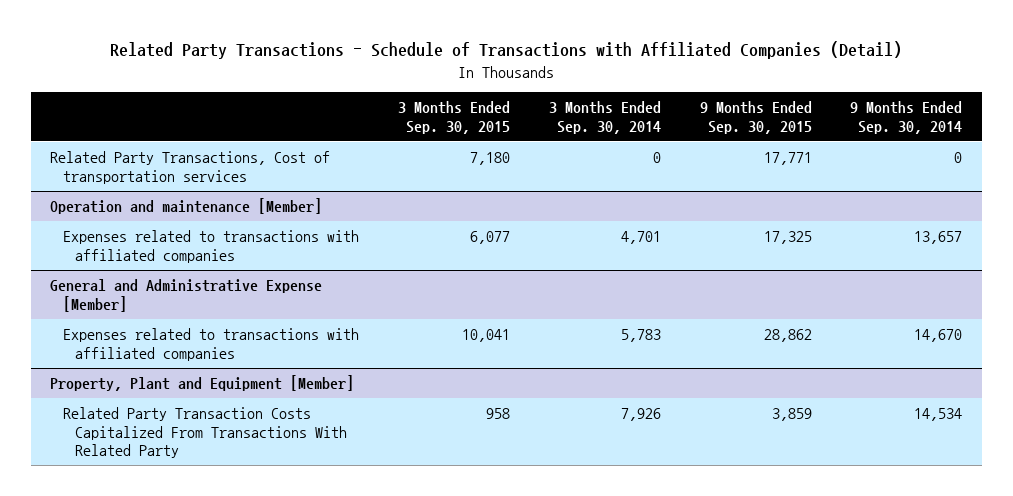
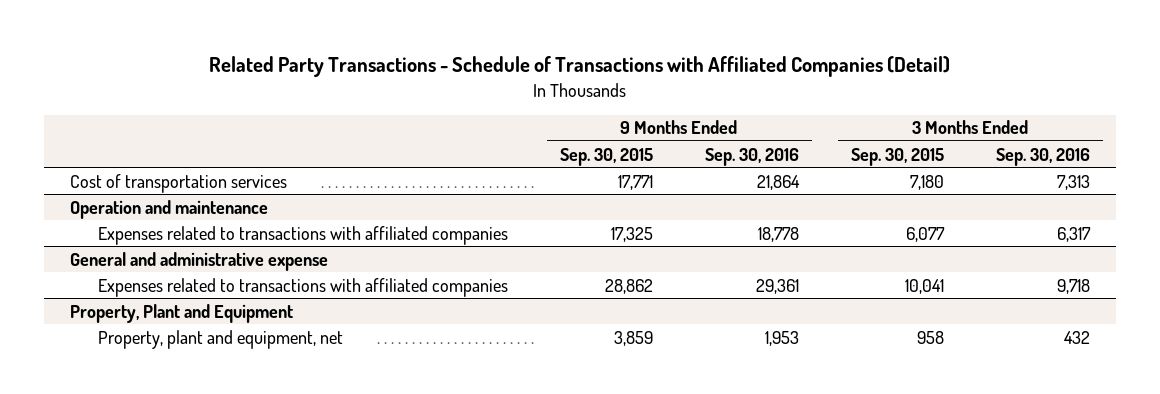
- | 3 Months Ended Sep. 30, 2015 | 3 Months Ended Sep. 30, 2014 | 9 Months Ended Sep. 30, 2015 | 9 Months Ended Sep. 30, 2014
+ | 9 Months Ended Sep. 30, 2015 | 9 Months Ended Sep. 30, 2016 | 3 Months Ended Sep. 30, 2015 | 3 Months Ended Sep. 30, 2016
- Related Party Transactions, Cost of transportation services | 7,180 | 0 | 17,771 | 0
- Operation and maintenance [Member]
+ Cost of transportation services | 17,771 | 21,864 | 7,180 | 7,313
+ Operation and maintenance
- General and Administrative Expense [Member]
+ General and administrative expense
- Property, Plant and Equipment [Member]
- Related Party Transaction Costs Capitalized From Transactions With Related Party | 958 | 7,926 | 3,859 | 14,534
+ Property, Plant and Equipment
+ Property, plant and equipment, net | 3,859 | 1,953 | 958 | 432

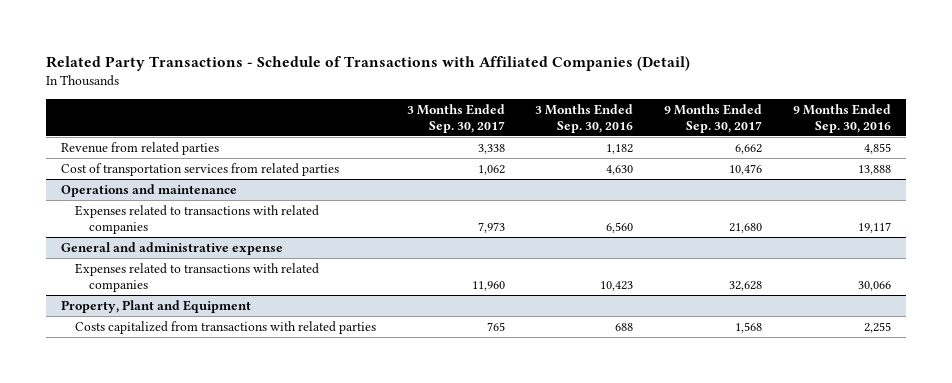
- | 9 Months Ended Sep. 30, 2015 | 9 Months Ended Sep. 30, 2016 | 3 Months Ended Sep. 30, 2015 | 3 Months Ended Sep. 30, 2016
+ | 3 Months Ended Sep. 30, 2017 | 3 Months Ended Sep. 30, 2016 | 9 Months Ended Sep. 30, 2017 | 9 Months Ended Sep. 30, 2016
- Cost of transportation services | 17,771 | 21,864 | 7,180 | 7,313
- Operation and maintenance
- Expenses related to transactions with affiliated companies | 17,325 | 18,778 | 6,077 | 6,317
+ Revenue from related parties | 3,338 | 1,182 | 6,662 | 4,855
+ Cost of transportation services from related parties | 1,062 | 4,630 | 10,476 | 13,888
+ Operations and maintenance
+ Expenses related to transactions with related companies | 7,973 | 6,560 | 21,680 | 19,117
@ General and administrative expense
- Expenses related to transactions with affiliated companies | 28,862 | 29,361 | 10,041 | 9,718
+ Expenses related to transactions with related companies | 11,960 | 10,423 | 32,628 | 30,066
@ Property, Plant and Equipment
- Property, plant and equipment, net | 3,859 | 1,953 | 958 | 432
+ Costs capitalized from transactions with related parties | 765 | 688 | 1,568 | 2,255

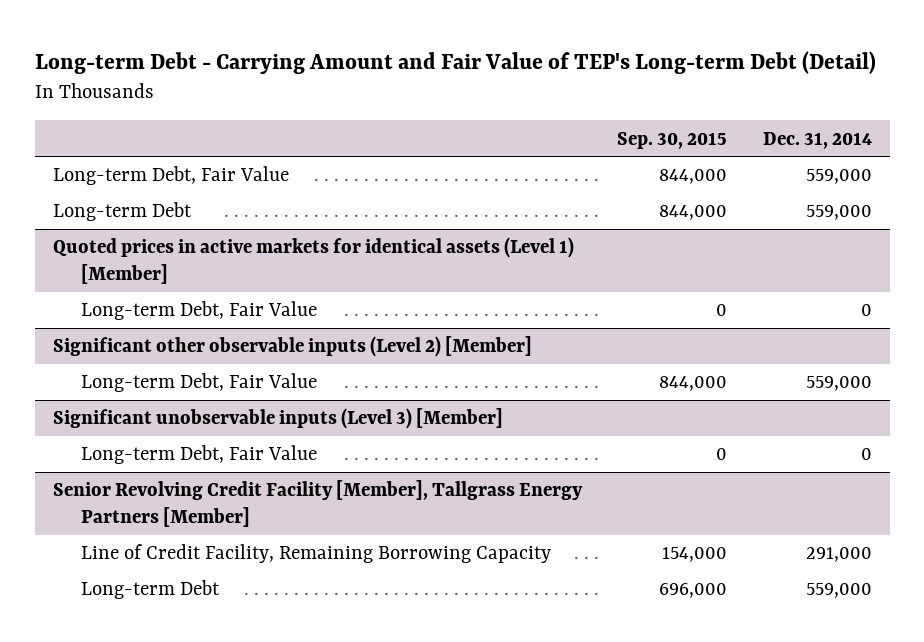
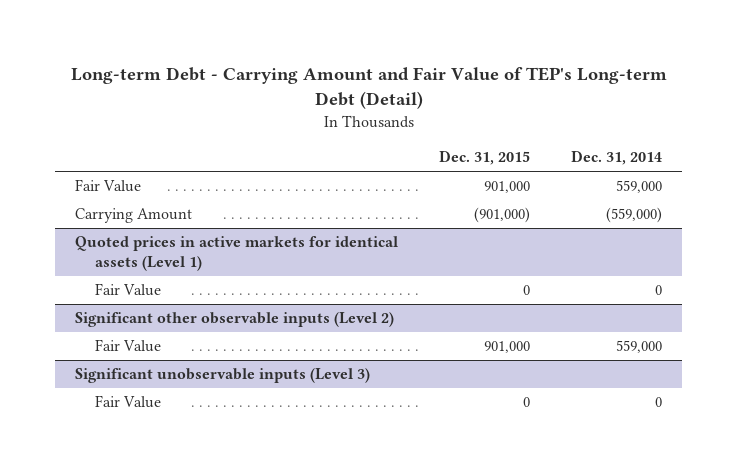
- | Sep. 30, 2015 | Dec. 31, 2014
+ | Dec. 31, 2015 | Dec. 31, 2014
- Long-term Debt, Fair Value | 844,000 | 559,000
- Long-term Debt | 844,000 | 559,000
- Quoted prices in active markets for identical assets (Level 1) [Member]
- Long-term Debt, Fair Value | 0 | 0
- Significant other observable inputs (Level 2) [Member]
- Long-term Debt, Fair Value | 844,000 | 559,000
- Significant unobservable inputs (Level 3) [Member]
- Long-term Debt, Fair Value | 0 | 0
- Senior Revolving Credit Facility [Member], Tallgrass Energy Partners [Member]
- Line of Credit Facility, Remaining Borrowing Capacity | 154,000 | 291,000
- Long-term Debt | 696,000 | 559,000
+ Fair Value | 901,000 | 559,000
+ Carrying Amount | (901,000) | (559,000)
+ Quoted prices in active markets for identical assets (Level 1)
+ Fair Value | 0 | 0
+ Significant other observable inputs (Level 2)
+ Fair Value | 901,000 | 559,000
+ Significant unobservable inputs (Level 3)
+ Fair Value | 0 | 0

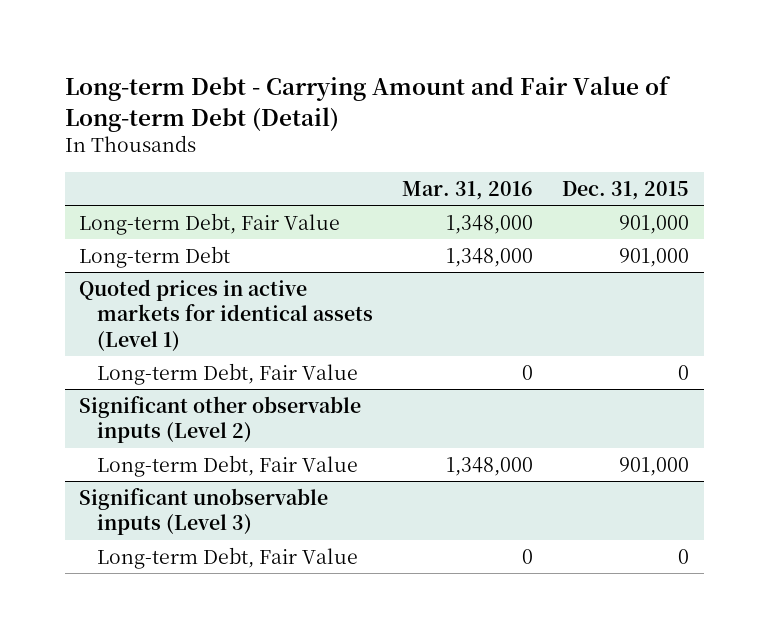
- Long-term Debt - Carrying Amount and Fair Value of TEP's Long-term Debt (Detail)
+ Long-term Debt - Carrying Amount and Fair Value of Long-term Debt (Detail)
- | Dec. 31, 2015 | Dec. 31, 2014
+ | Mar. 31, 2016 | Dec. 31, 2015
- Fair Value | 901,000 | 559,000
- Carrying Amount | (901,000) | (559,000)
+ Long-term Debt, Fair Value | 1,348,000 | 901,000
+ Long-term Debt | 1,348,000 | 901,000
@ Quoted prices in active markets for identical assets (Level 1)
- Fair Value | 0 | 0
+ Long-term Debt, Fair Value | 0 | 0
@ Significant other observable inputs (Level 2)
- Fair Value | 901,000 | 559,000
+ Long-term Debt, Fair Value | 1,348,000 | 901,000
@ Significant unobservable inputs (Level 3)
- Fair Value | 0 | 0
+ Long-term Debt, Fair Value | 0 | 0

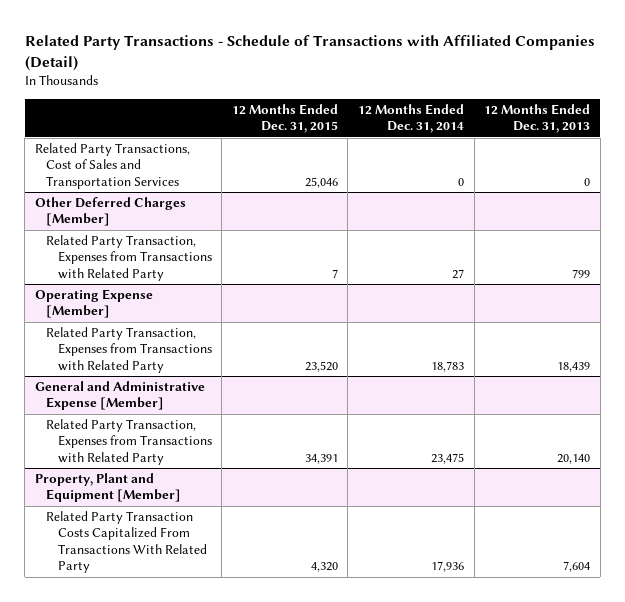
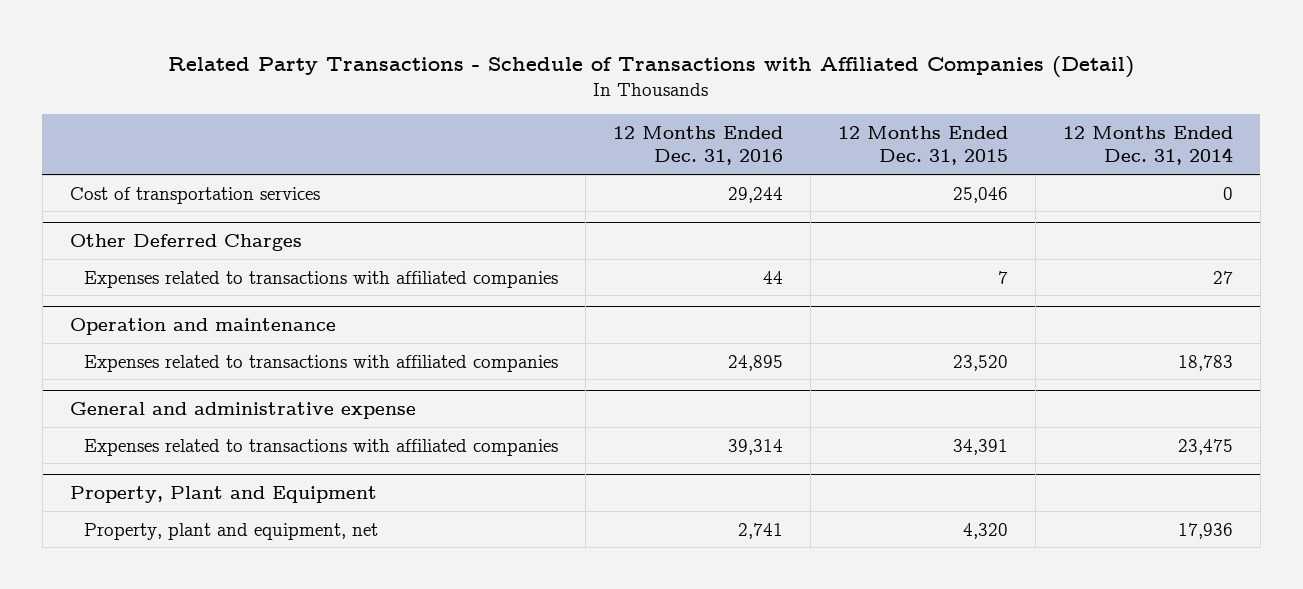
- | 12 Months Ended Dec. 31, 2015 | 12 Months Ended Dec. 31, 2014 | 12 Months Ended Dec. 31, 2013
+ | 12 Months Ended Dec. 31, 2016 | 12 Months Ended Dec. 31, 2015 | 12 Months Ended Dec. 31, 2014
- Related Party Transactions, Cost of Sales and Transportation Services | 25,046 | 0 | 0
- Other Deferred Charges [Member]
- Related Party Transaction, Expenses from Transactions with Related Party | 7 | 27 | 799
- Operating Expense [Member]
- Related Party Transaction, Expenses from Transactions with Related Party | 23,520 | 18,783 | 18,439
- General and Administrative Expense [Member]
- Related Party Transaction, Expenses from Transactions with Related Party | 34,391 | 23,475 | 20,140
- Property, Plant and Equipment [Member]
- Related Party Transaction Costs Capitalized From Transactions With Related Party | 4,320 | 17,936 | 7,604
+ Cost of transportation services | 29,244 | 25,046 | 0
+ Other Deferred Charges
+ Expenses related to transactions with affiliated companies | 44 | 7 | 27
+ Operation and maintenance
+ Expenses related to transactions with affiliated companies | 24,895 | 23,520 | 18,783
+ General and administrative expense
+ Expenses related to transactions with affiliated companies | 39,314 | 34,391 | 23,475
+ Property, Plant and Equipment
+ Property, plant and equipment, net | 2,741 | 4,320 | 17,936

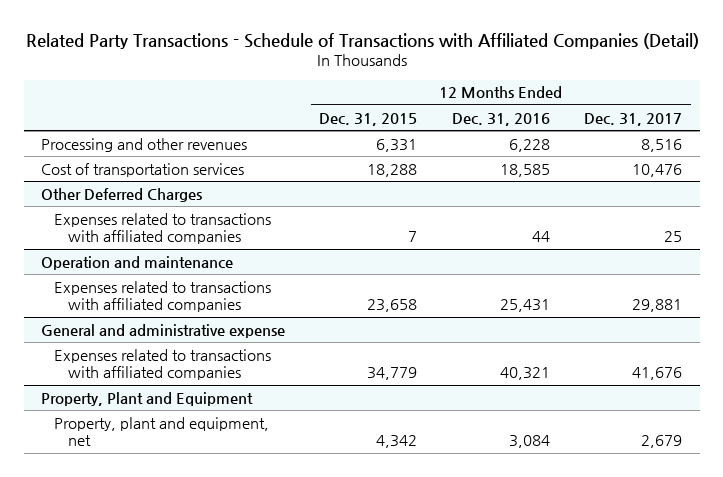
- | 12 Months Ended Dec. 31, 2016 | 12 Months Ended Dec. 31, 2015 | 12 Months Ended Dec. 31, 2014
+ | 12 Months Ended Dec. 31, 2015 | 12 Months Ended Dec. 31, 2016 | 12 Months Ended Dec. 31, 2017
- Cost of transportation services | 29,244 | 25,046 | 0
+ Processing and other revenues | 6,331 | 6,228 | 8,516
+ Cost of transportation services | 18,288 | 18,585 | 10,476
@ Operation and maintenance
- Expenses related to transactions with affiliated companies | 24,895 | 23,520 | 18,783
+ Expenses related to transactions with affiliated companies | 23,658 | 25,431 | 29,881
@ General and administrative expense
- Expenses related to transactions with affiliated companies | 39,314 | 34,391 | 23,475
+ Expenses related to transactions with affiliated companies | 34,779 | 40,321 | 41,676
@ Property, Plant and Equipment
- Property, plant and equipment, net | 2,741 | 4,320 | 17,936
+ Property, plant and equipment, net | 4,342 | 3,084 | 2,679

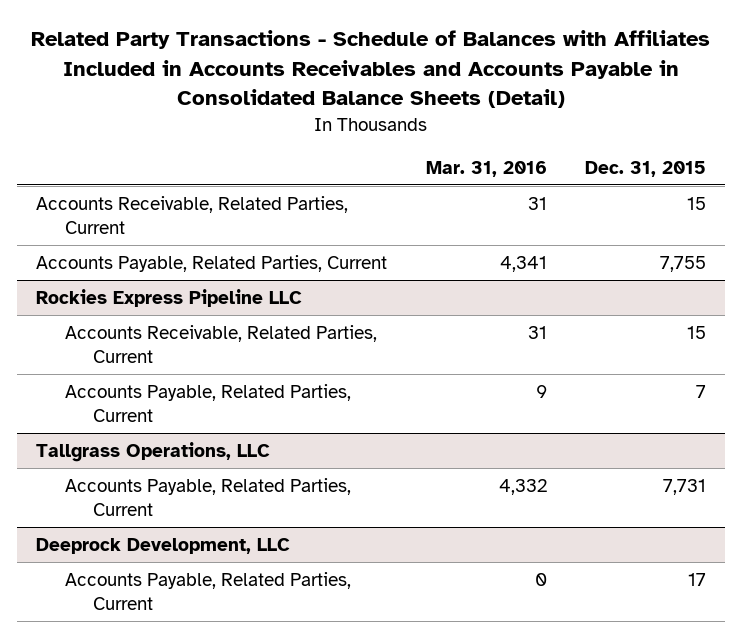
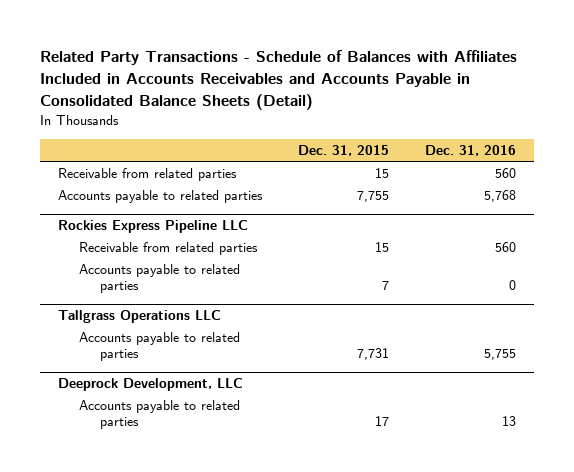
- | Mar. 31, 2016 | Dec. 31, 2015
+ | Dec. 31, 2015 | Dec. 31, 2016
- Accounts Receivable, Related Parties, Current | 31 | 15
- Accounts Payable, Related Parties, Current | 4,341 | 7,755
+ Receivable from related parties | 15 | 560
+ Accounts payable to related parties | 7,755 | 5,768
@ Rockies Express Pipeline LLC
- Accounts Receivable, Related Parties, Current | 31 | 15
- Accounts Payable, Related Parties, Current | 9 | 7
- Tallgrass Operations, LLC
- Accounts Payable, Related Parties, Current | 4,332 | 7,731
@ Rockies Express Pipeline LLC
+ Receivable from related parties | 15 | 560
+ Accounts payable to related parties | 7 | 0
+ Tallgrass Operations LLC
+ Accounts payable to related parties | 7,731 | 5,755
@ Deeprock Development, LLC
- Accounts Payable, Related Parties, Current | 0 | 17
+ Accounts payable to related parties | 17 | 13

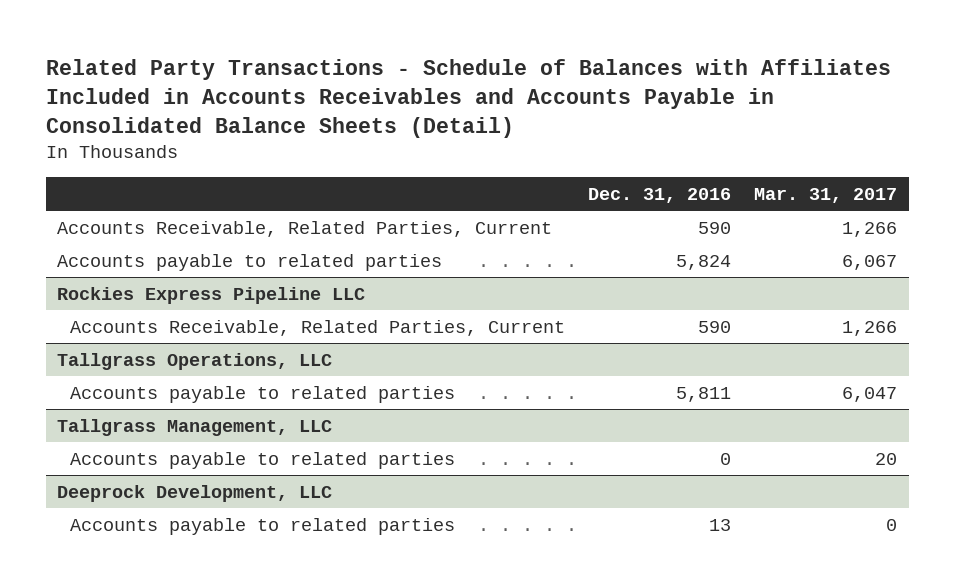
- | Dec. 31, 2015 | Dec. 31, 2016
+ | Dec. 31, 2016 | Mar. 31, 2017
- Receivable from related parties | 15 | 560
- Accounts payable to related parties | 7,755 | 5,768
+ Accounts Receivable, Related Parties, Current | 590 | 1,266
+ Accounts payable to related parties | 5,824 | 6,067
@ Rockies Express Pipeline LLC
- Receivable from related parties | 15 | 560
+ Accounts Receivable, Related Parties, Current | 590 | 1,266
+ Tallgrass Operations, LLC
+ Accounts payable to related parties | 5,811 | 6,047
+ Tallgrass Management, LLC
- Tallgrass Operations LLC
- Accounts payable to related parties | 7,731 | 5,755

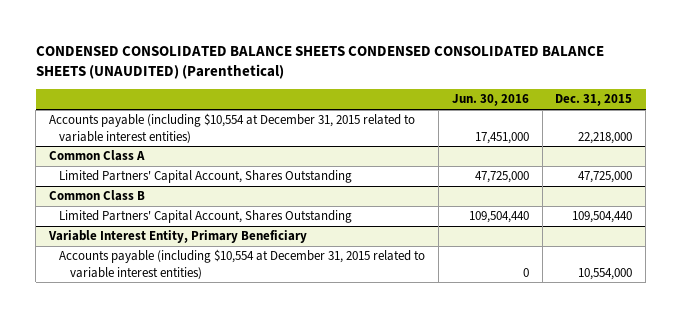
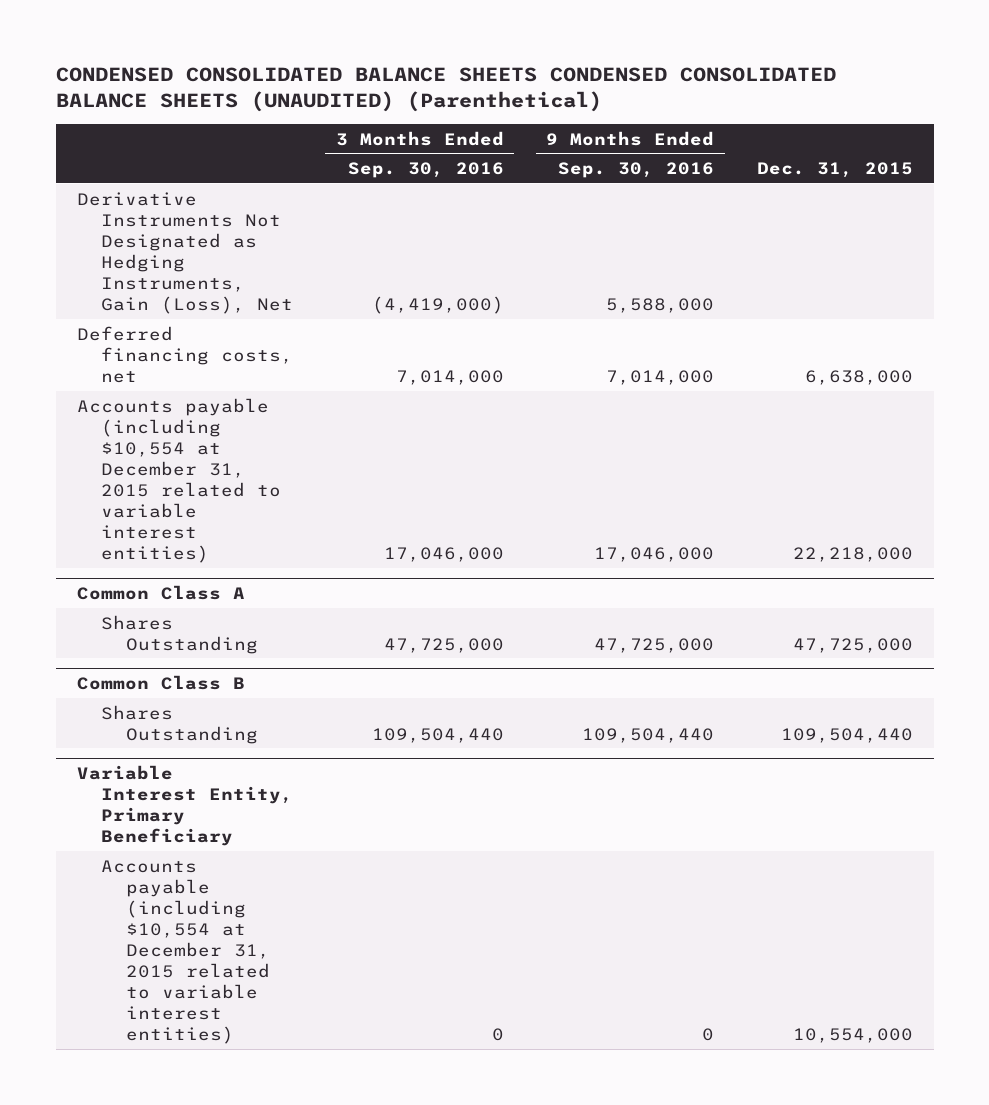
- | Jun. 30, 2016 | Dec. 31, 2015
+ | 3 Months Ended Sep. 30, 2016 | 9 Months Ended Sep. 30, 2016 | Dec. 31, 2015
+ Derivative Instruments Not Designated as Hedging Instruments, Gain (Loss), Net | (4,419,000) | 5,588,000 |
+ Deferred financing costs, net | 7,014,000 | 7,014,000 | 6,638,000
@ Common Class A
- Limited Partners' Capital Account, Shares Outstanding | 47,725,000 | 47,725,000
+ Shares Outstanding | 47,725,000 | 47,725,000 | 47,725,000
@ Common Class B
- Limited Partners' Capital Account, Shares Outstanding | 109,504,440 | 109,504,440
+ Shares Outstanding | 109,504,440 | 109,504,440 | 109,504,440

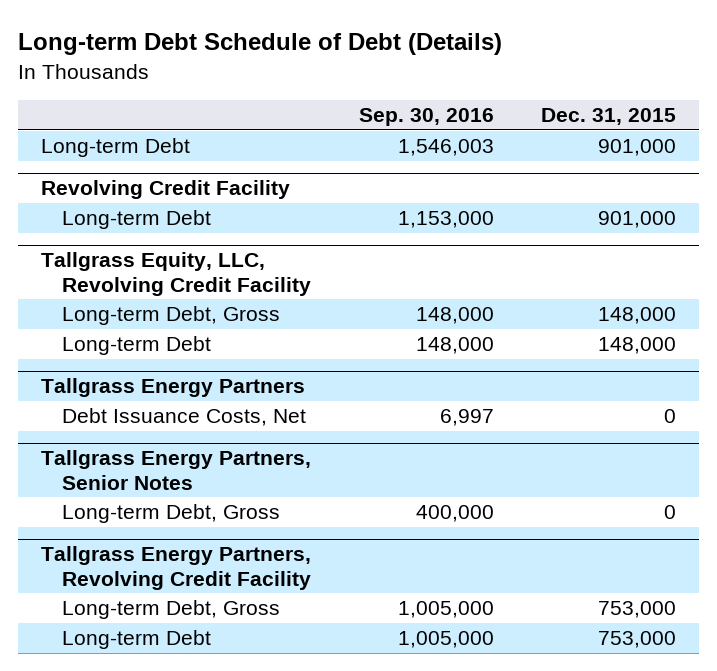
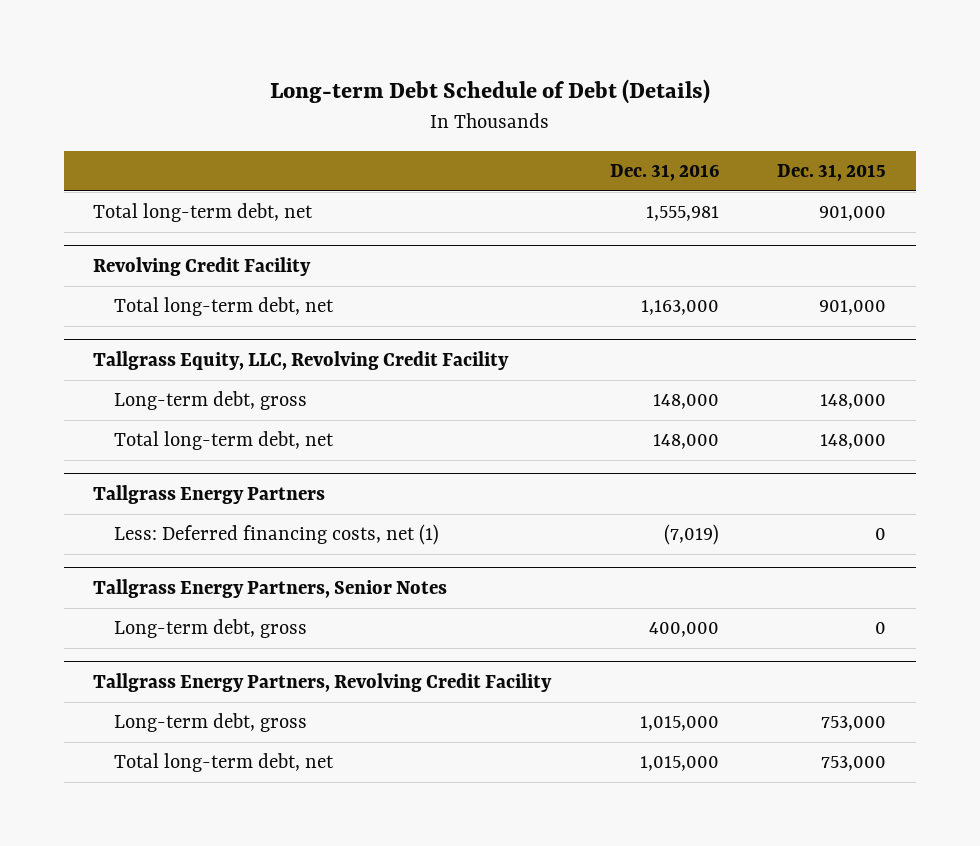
- | Sep. 30, 2016 | Dec. 31, 2015
+ | Dec. 31, 2016 | Dec. 31, 2015
- Long-term Debt | 1,546,003 | 901,000
+ Total long-term debt, net | 1,555,981 | 901,000
@ Revolving Credit Facility
- Long-term Debt | 1,153,000 | 901,000
+ Total long-term debt, net | 1,163,000 | 901,000
@ Tallgrass Equity, LLC, Revolving Credit Facility
- Long-term Debt, Gross | 148,000 | 148,000
- Long-term Debt | 148,000 | 148,000
+ Long-term debt, gross | 148,000 | 148,000
+ Total long-term debt, net | 148,000 | 148,000
@ Tallgrass Energy Partners
- Debt Issuance Costs, Net | 6,997 | 0
+ Less: Deferred financing costs, net (1) | (7,019) | 0
@ Tallgrass Energy Partners, Senior Notes
- Long-term Debt, Gross | 400,000 | 0
+ Long-term debt, gross | 400,000 | 0
@ Tallgrass Energy Partners, Revolving Credit Facility
- Long-term Debt, Gross | 1,005,000 | 753,000
- Long-term Debt | 1,005,000 | 753,000
+ Long-term debt, gross | 1,015,000 | 753,000
+ Total long-term debt, net | 1,015,000 | 753,000

